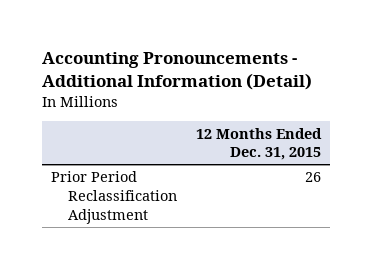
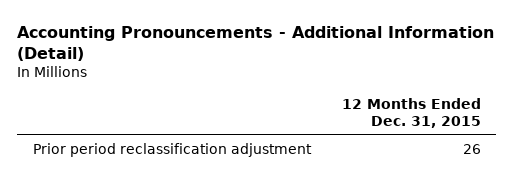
- Prior Period Reclassification Adjustment | 26
+ Prior period reclassification adjustment | 26

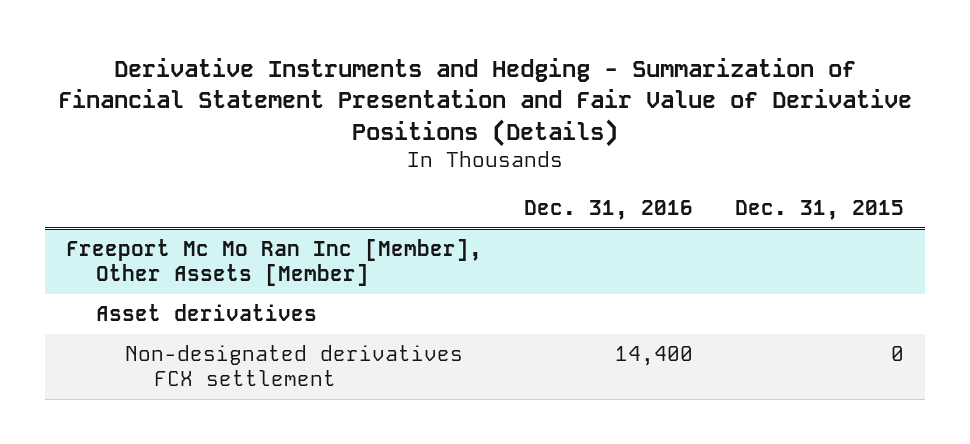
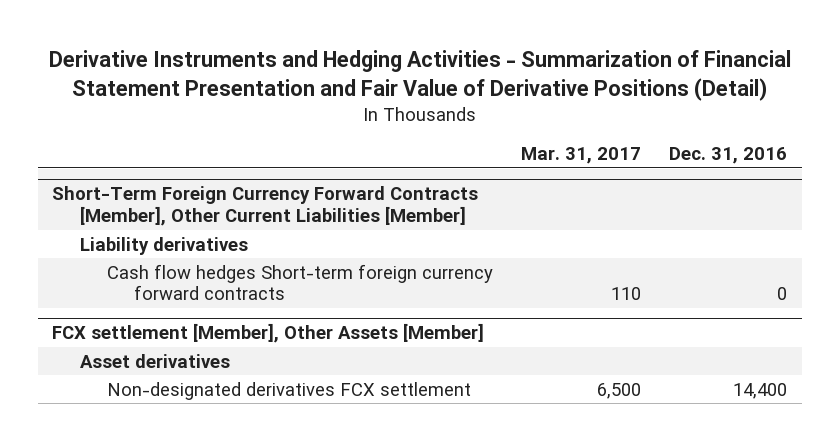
- Derivative Instruments and Hedging - Summarization of Financial Statement Presentation and Fair Value of Derivative Positions (Details)
+ Derivative Instruments and Hedging Activities - Summarization of Financial Statement Presentation and Fair Value of Derivative Positions (Detail)
- | Dec. 31, 2016 | Dec. 31, 2015
+ | Mar. 31, 2017 | Dec. 31, 2016
- Freeport Mc Mo Ran Inc [Member], Other Assets [Member]
+ Short-Term Foreign Currency Forward Contracts [Member], Other Current Liabilities [Member]
+ Liability derivatives
+ Cash flow hedges Short-term foreign currency forward contracts | 110 | 0
+ FCX settlement [Member], Other Assets [Member]

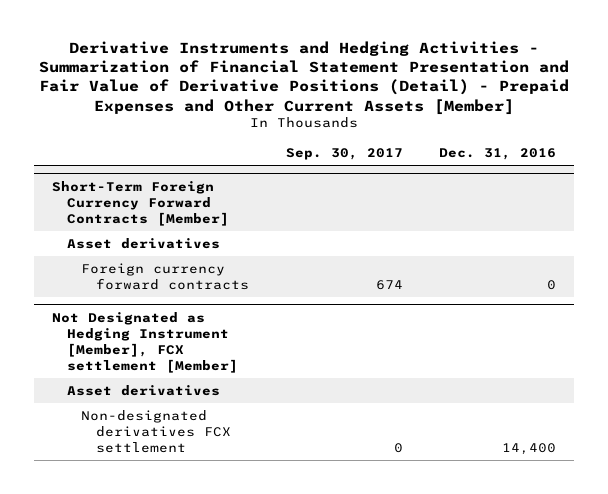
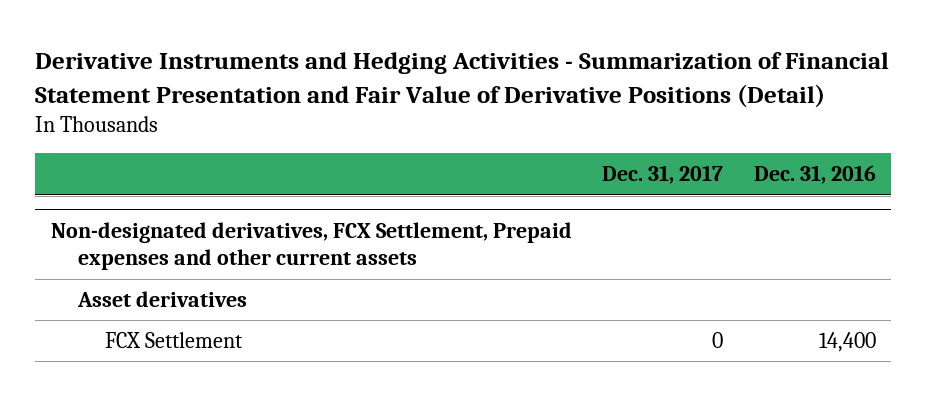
- Derivative Instruments and Hedging Activities - Summarization of Financial Statement Presentation and Fair Value of Derivative Positions (Detail) - Prepaid Expenses and Other Current Assets [Member]
+ Derivative Instruments and Hedging Activities - Summarization of Financial Statement Presentation and Fair Value of Derivative Positions (Detail)
- | Sep. 30, 2017 | Dec. 31, 2016
+ | Dec. 31, 2017 | Dec. 31, 2016
- Short-Term Foreign Currency Forward Contracts [Member]
- Asset derivatives
- Foreign currency forward contracts | 674 | 0
- Not Designated as Hedging Instrument [Member], FCX settlement [Member]
+ Non-designated derivatives, FCX Settlement, Prepaid expenses and other current assets
- Non-designated derivatives FCX settlement | 0 | 14,400
+ FCX Settlement | 0 | 14,400

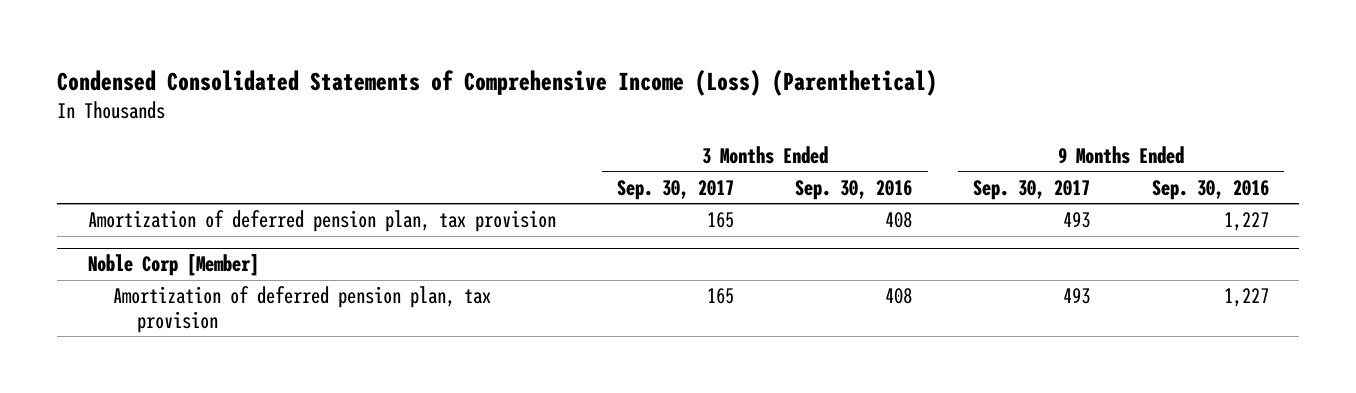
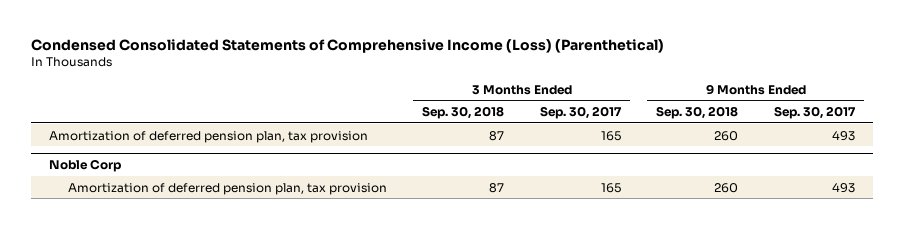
- | 3 Months Ended Sep. 30, 2017 | 3 Months Ended Sep. 30, 2016 | 9 Months Ended Sep. 30, 2017 | 9 Months Ended Sep. 30, 2016
+ | 3 Months Ended Sep. 30, 2018 | 3 Months Ended Sep. 30, 2017 | 9 Months Ended Sep. 30, 2018 | 9 Months Ended Sep. 30, 2017
- Noble Corp [Member]
+ Noble Corp

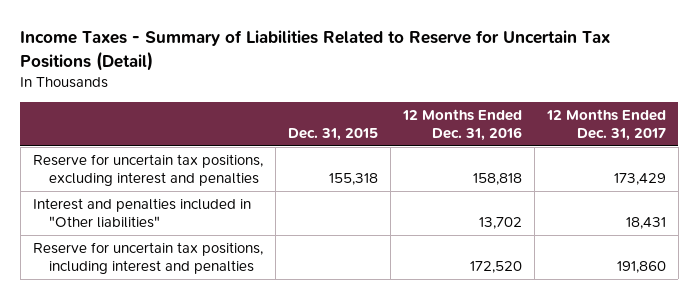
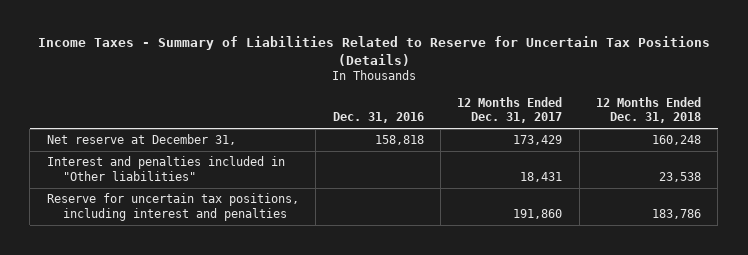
- Income Taxes - Summary of Liabilities Related to Reserve for Uncertain Tax Positions (Detail)
+ Income Taxes - Summary of Liabilities Related to Reserve for Uncertain Tax Positions (Details)
- | Dec. 31, 2015 | 12 Months Ended Dec. 31, 2016 | 12 Months Ended Dec. 31, 2017
+ | Dec. 31, 2016 | 12 Months Ended Dec. 31, 2017 | 12 Months Ended Dec. 31, 2018
- Reserve for uncertain tax positions, excluding interest and penalties | 155,318 | 158,818 | 173,429
+ Net reserve at December 31, | 158,818 | 173,429 | 160,248

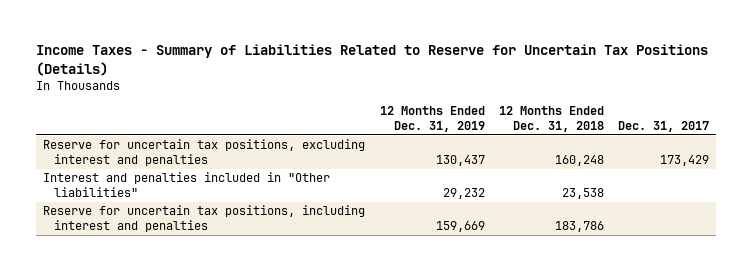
- | Dec. 31, 2016 | 12 Months Ended Dec. 31, 2017 | 12 Months Ended Dec. 31, 2018
+ | 12 Months Ended Dec. 31, 2019 | 12 Months Ended Dec. 31, 2018 | Dec. 31, 2017
- Net reserve at December 31, | 158,818 | 173,429 | 160,248
+ Reserve for uncertain tax positions, excluding interest and penalties | 130,437 | 160,248 | 173,429

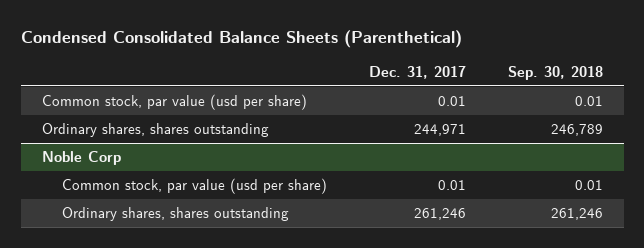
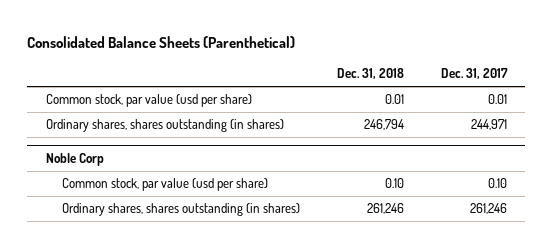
- Condensed Consolidated Balance Sheets (Parenthetical)
+ Consolidated Balance Sheets (Parenthetical)
- | Dec. 31, 2017 | Sep. 30, 2018
+ | Dec. 31, 2018 | Dec. 31, 2017
- Ordinary shares, shares outstanding | 244,971 | 246,789
+ Ordinary shares, shares outstanding (in shares) | 246,794 | 244,971
@ Noble Corp
- Common stock, par value (usd per share) | 0.01 | 0.01
- Ordinary shares, shares outstanding | 261,246 | 261,246
+ Common stock, par value (usd per share) | 0.10 | 0.10
+ Ordinary shares, shares outstanding (in shares) | 261,246 | 261,246

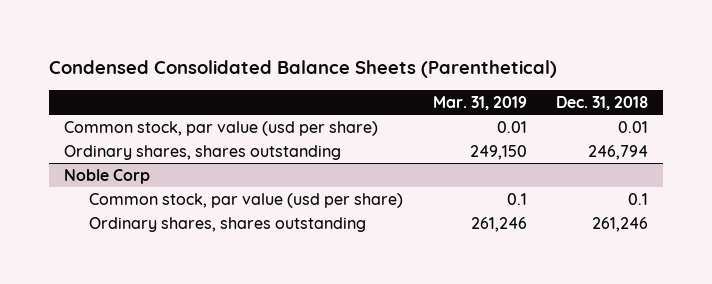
- Consolidated Balance Sheets (Parenthetical)
+ Condensed Consolidated Balance Sheets (Parenthetical)
- | Dec. 31, 2018 | Dec. 31, 2017
+ | Mar. 31, 2019 | Dec. 31, 2018
- Ordinary shares, shares outstanding (in shares) | 246,794 | 244,971
+ Ordinary shares, shares outstanding | 249,150 | 246,794
@ Noble Corp
- Common stock, par value (usd per share) | 0.10 | 0.10
- Ordinary shares, shares outstanding (in shares) | 261,246 | 261,246
+ Common stock, par value (usd per share) | 0.1 | 0.1
+ Ordinary shares, shares outstanding | 261,246 | 261,246

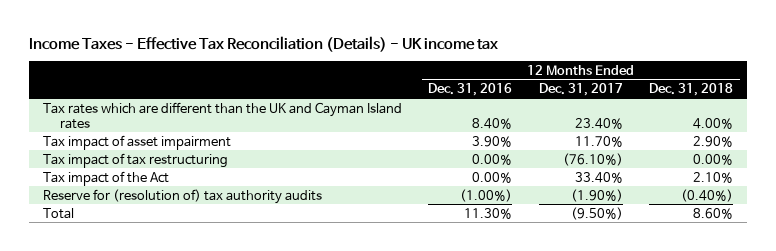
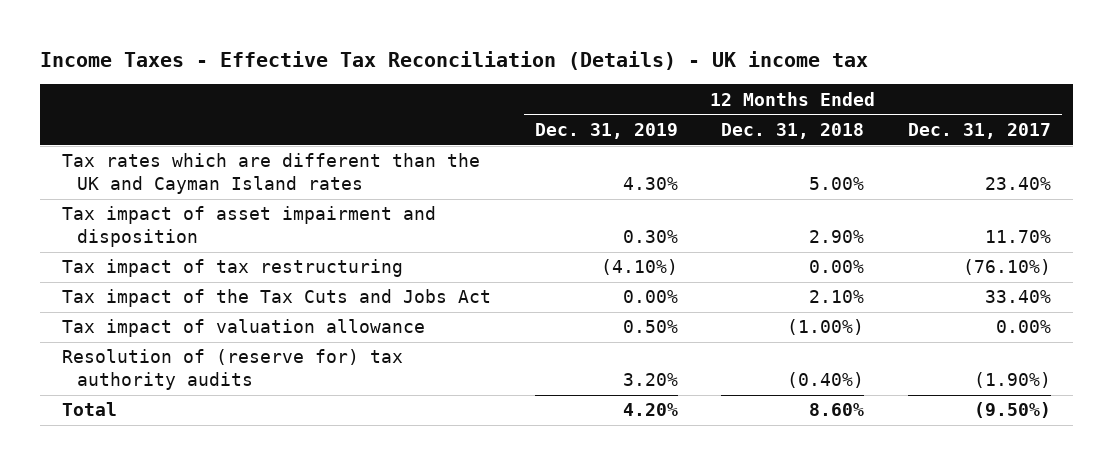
- | 12 Months Ended Dec. 31, 2016 | 12 Months Ended Dec. 31, 2017 | 12 Months Ended Dec. 31, 2018
+ | 12 Months Ended Dec. 31, 2019 | 12 Months Ended Dec. 31, 2018 | 12 Months Ended Dec. 31, 2017
- Tax rates which are different than the UK and Cayman Island rates | 8.40% | 23.40% | 4.00%
- Tax impact of asset impairment | 3.90% | 11.70% | 2.90%
+ Tax rates which are different than the UK and Cayman Island rates | 4.30% | 5.00% | 23.40%
+ Tax impact of asset impairment and disposition | 0.30% | 2.90% | 11.70%
- Tax impact of the Act | 0.00% | 33.40% | 2.10%
- Reserve for (resolution of) tax authority audits | (1.00%) | (1.90%) | (0.40%)
+ Tax impact of the Tax Cuts and Jobs Act | 0.00% | 2.10% | 33.40%
+ Tax impact of valuation allowance | 0.50% | (1.00%) | 0.00%
+ Resolution of (reserve for) tax authority audits | 3.20% | (0.40%) | (1.90%)

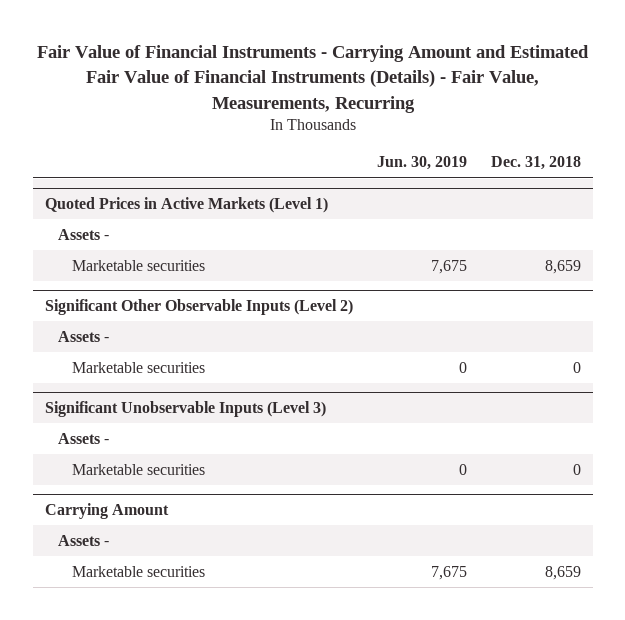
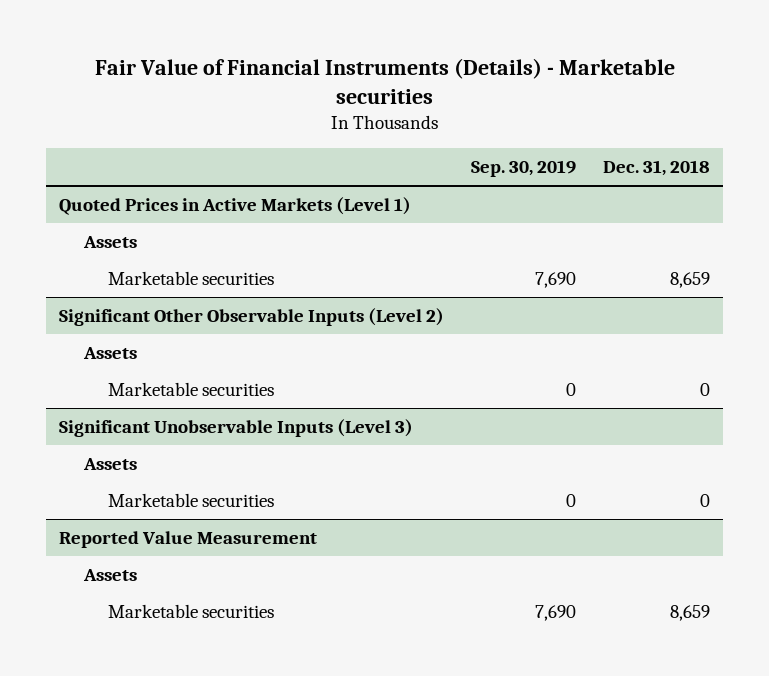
- Fair Value of Financial Instruments - Carrying Amount and Estimated Fair Value of Financial Instruments (Details) - Fair Value, Measurements, Recurring
+ Fair Value of Financial Instruments (Details) - Marketable securities
- | Jun. 30, 2019 | Dec. 31, 2018
+ | Sep. 30, 2019 | Dec. 31, 2018
@ Quoted Prices in Active Markets (Level 1)
- Assets -
+ Assets
@ Significant Other Observable Inputs (Level 2)
- Assets -
+ Assets
@ Significant Unobservable Inputs (Level 3)
- Assets -
+ Assets
- Carrying Amount
- Assets -
+ Reported Value Measurement
+ Assets

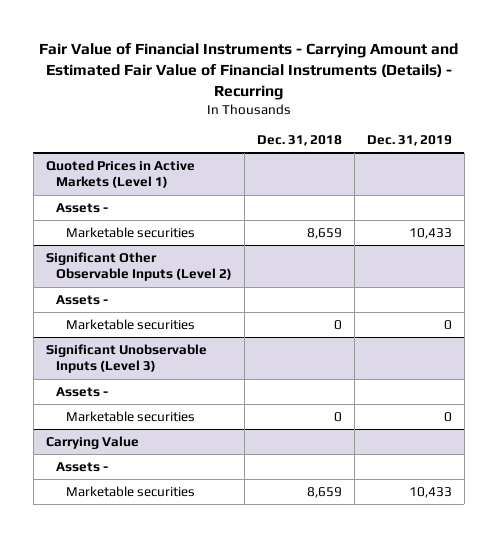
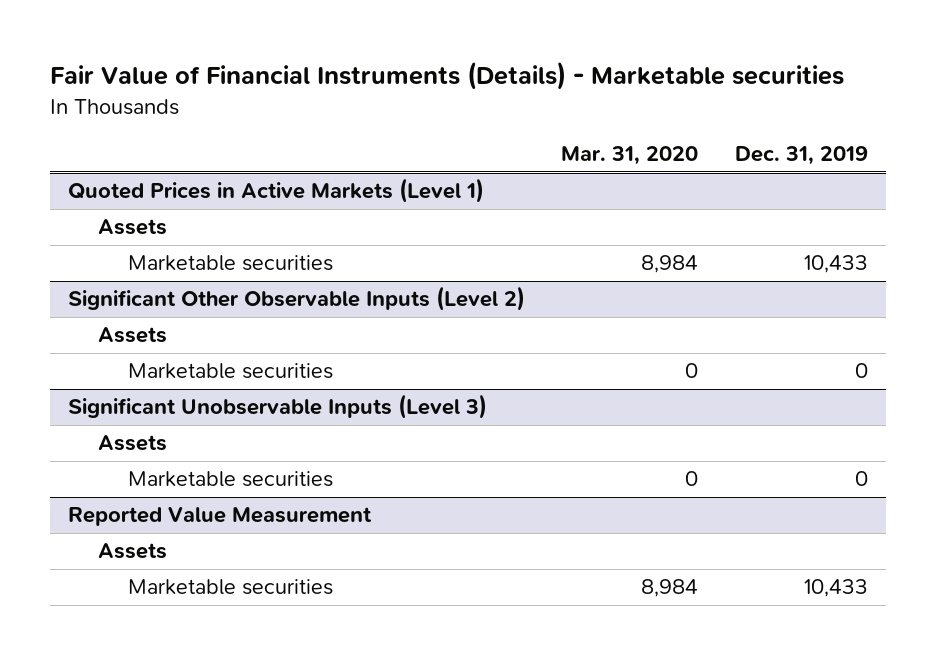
- Fair Value of Financial Instruments - Carrying Amount and Estimated Fair Value of Financial Instruments (Details) - Recurring
+ Fair Value of Financial Instruments (Details) - Marketable securities
- | Dec. 31, 2018 | Dec. 31, 2019
+ | Mar. 31, 2020 | Dec. 31, 2019
@ Quoted Prices in Active Markets (Level 1)
- Assets -
+ Assets
@ Significant Other Observable Inputs (Level 2)
- Assets -
+ Assets
@ Significant Unobservable Inputs (Level 3)
- Assets -
+ Assets
- Carrying Value
- Assets -
+ Reported Value Measurement
+ Assets

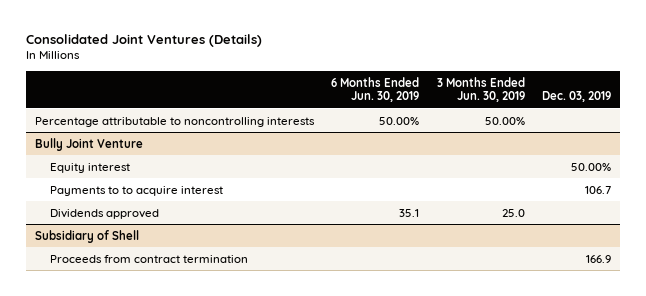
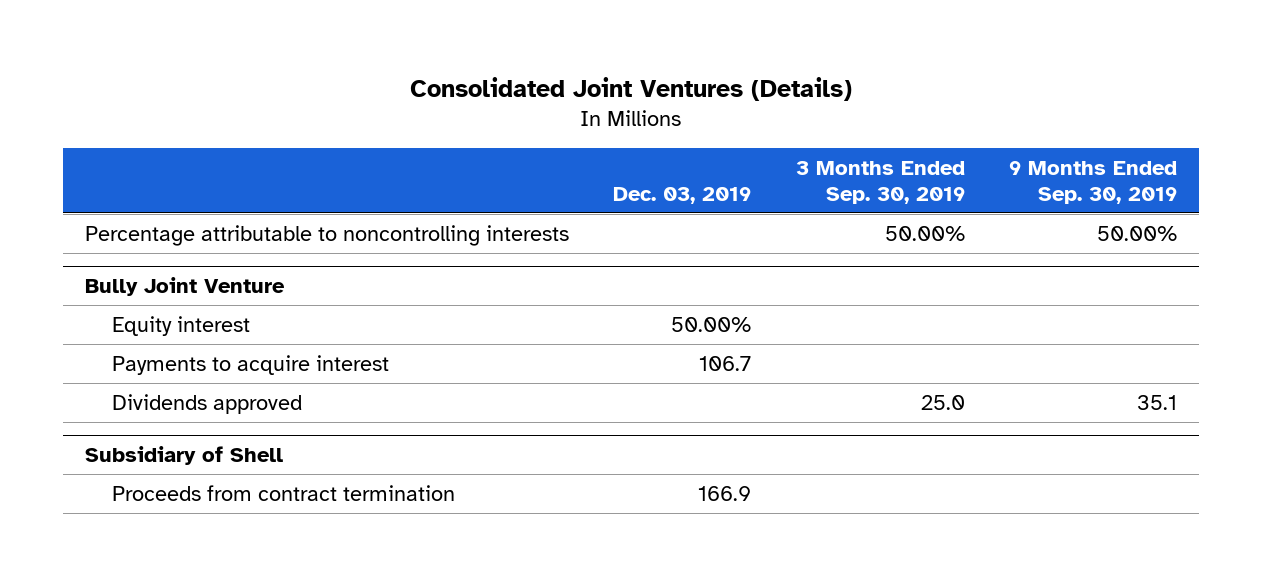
- | 6 Months Ended Jun. 30, 2019 | 3 Months Ended Jun. 30, 2019 | Dec. 03, 2019
+ | Dec. 03, 2019 | 3 Months Ended Sep. 30, 2019 | 9 Months Ended Sep. 30, 2019
@ Bully Joint Venture
- Payments to to acquire interest | | | 106.7
+ Payments to acquire interest | 106.7 | |

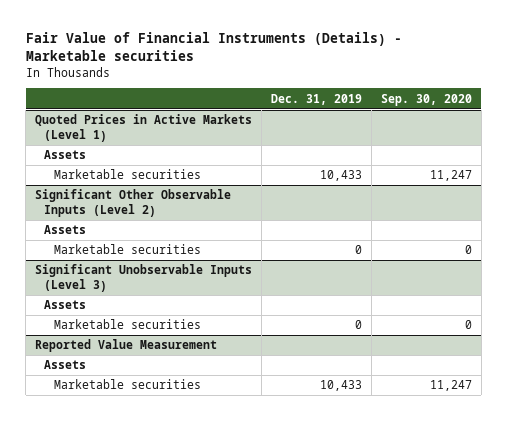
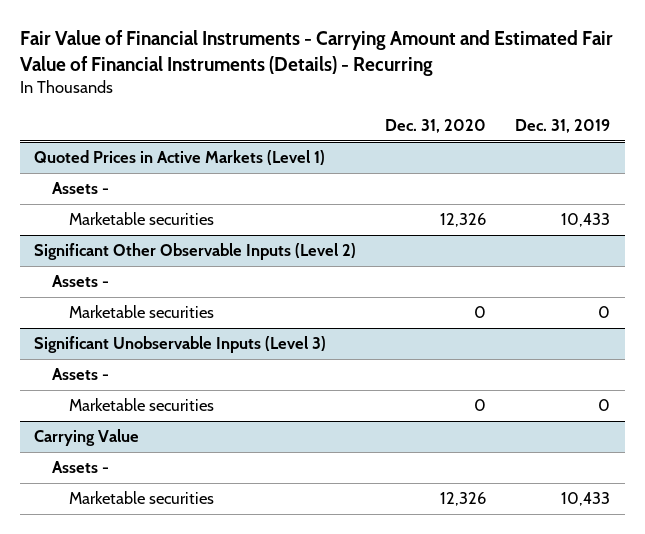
- Fair Value of Financial Instruments (Details) - Marketable securities
+ Fair Value of Financial Instruments - Carrying Amount and Estimated Fair Value of Financial Instruments (Details) - Recurring
- | Dec. 31, 2019 | Sep. 30, 2020
+ | Dec. 31, 2020 | Dec. 31, 2019
@ Quoted Prices in Active Markets (Level 1)
- Assets
+ Assets -
@ Significant Other Observable Inputs (Level 2)
- Assets
+ Assets -
@ Significant Unobservable Inputs (Level 3)
- Assets
+ Assets -
- Reported Value Measurement
- Assets
+ Carrying Value
+ Assets -

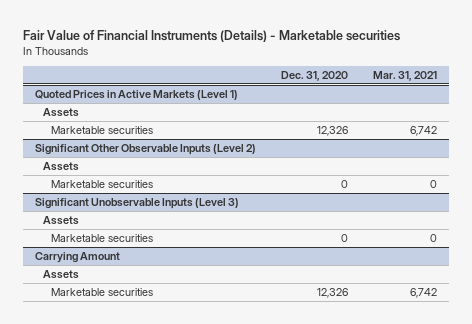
- Fair Value of Financial Instruments - Carrying Amount and Estimated Fair Value of Financial Instruments (Details) - Recurring
+ Fair Value of Financial Instruments (Details) - Marketable securities
- | Dec. 31, 2020 | Dec. 31, 2019
+ | Dec. 31, 2020 | Mar. 31, 2021
@ Quoted Prices in Active Markets (Level 1)
- Assets -
+ Assets
@ Significant Other Observable Inputs (Level 2)
- Assets -
+ Assets
@ Significant Unobservable Inputs (Level 3)
- Assets -
+ Assets
- Carrying Value
- Assets -
+ Carrying Amount
+ Assets

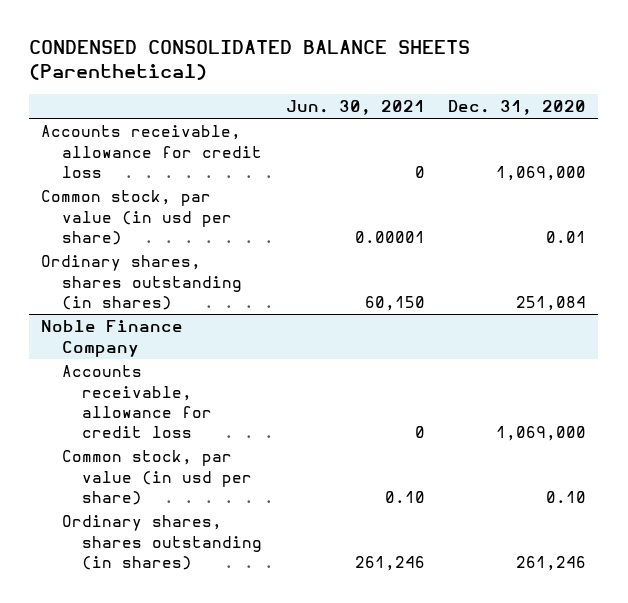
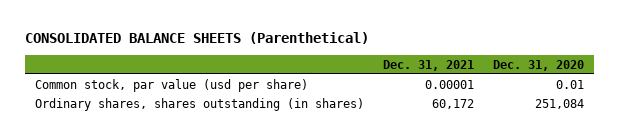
- CONDENSED CONSOLIDATED BALANCE SHEETS (Parenthetical)
+ CONSOLIDATED BALANCE SHEETS (Parenthetical)
- | Jun. 30, 2021 | Dec. 31, 2020
+ | Dec. 31, 2021 | Dec. 31, 2020
- Accounts receivable, allowance for credit loss | 0 | 1,069,000
- Common stock, par value (in usd per share) | 0.00001 | 0.01
+ Common stock, par value (usd per share) | 0.00001 | 0.01
- Noble Finance Company
- Accounts receivable, allowance for credit loss | 0 | 1,069,000
- Common stock, par value (in usd per share) | 0.10 | 0.10
- Ordinary shares, shares outstanding (in shares) | 261,246 | 261,246

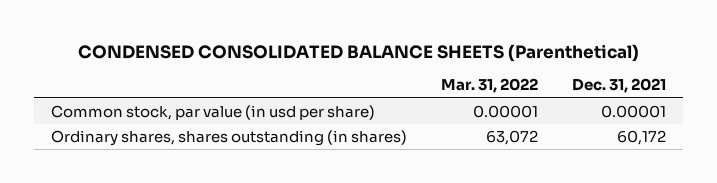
- CONSOLIDATED BALANCE SHEETS (Parenthetical)
+ CONDENSED CONSOLIDATED BALANCE SHEETS (Parenthetical)
- | Dec. 31, 2021 | Dec. 31, 2020
+ | Mar. 31, 2022 | Dec. 31, 2021
- Common stock, par value (usd per share) | 0.00001 | 0.01
+ Common stock, par value (in usd per share) | 0.00001 | 0.00001

